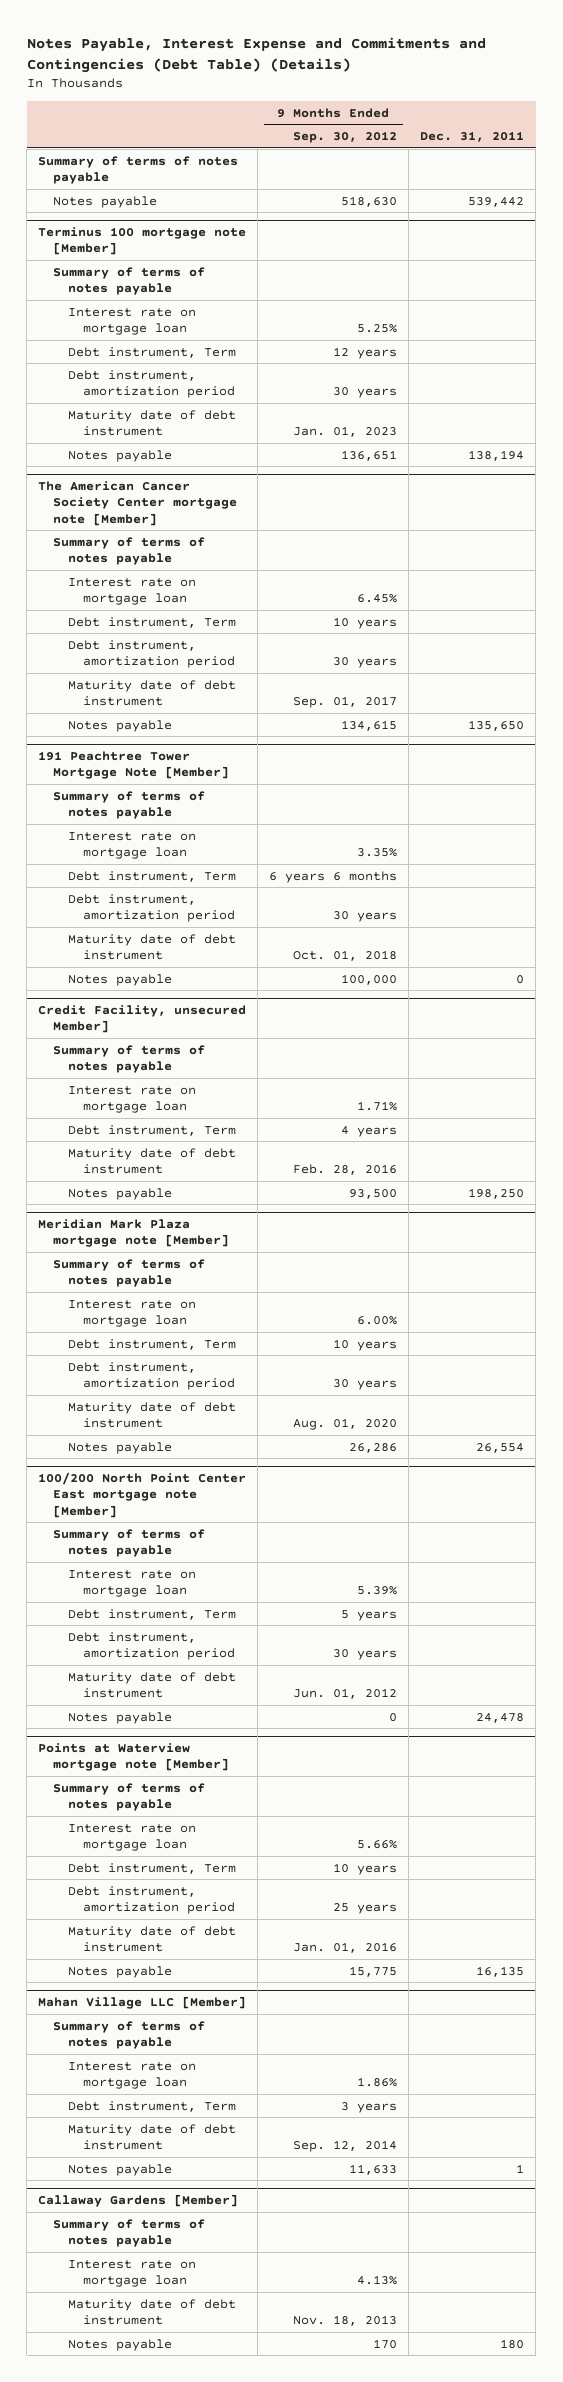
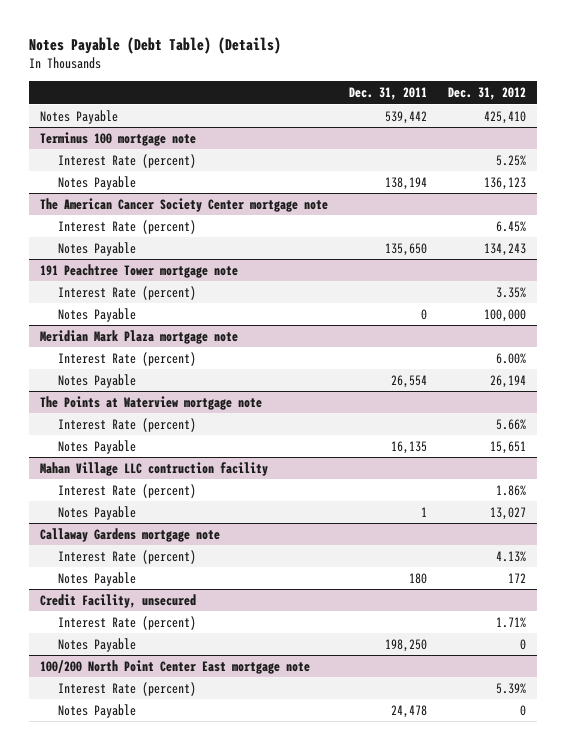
- Notes Payable, Interest Expense and Commitments and Contingencies (Debt Table) (Details)
+ Notes Payable (Debt Table) (Details)
- | 9 Months Ended Sep. 30, 2012 | Dec. 31, 2011
+ | Dec. 31, 2011 | Dec. 31, 2012
- Summary of terms of notes payable
- Notes payable | 518,630 | 539,442
- Terminus 100 mortgage note [Member]
- Summary of terms of notes payable
- Interest rate on mortgage loan | 5.25% |
- Debt instrument, Term | 12 years |
- Debt instrument, amortization period | 30 years |
- Maturity date of debt instrument | Jan. 01, 2023 |
- Notes payable | 136,651 | 138,194
- The American Cancer Society Center mortgage note [Member]
- Summary of terms of notes payable
- Interest rate on mortgage loan | 6.45% |
- Debt instrument, Term | 10 years |
- Debt instrument, amortization period | 30 years |
- Maturity date of debt instrument | Sep. 01, 2017 |
- Notes payable | 134,615 | 135,650
- 191 Peachtree Tower Mortgage Note [Member]
- Summary of terms of notes payable
- Interest rate on mortgage loan | 3.35% |
- Debt instrument, Term | 6 years 6 months |
- Debt instrument, amortization period | 30 years |
- Maturity date of debt instrument | Oct. 01, 2018 |
- Notes payable | 100,000 | 0
- Credit Facility, unsecured Member]
- Summary of terms of notes payable
- Interest rate on mortgage loan | 1.71% |
- Debt instrument, Term | 4 years |
- Maturity date of debt instrument | Feb. 28, 2016 |
- Notes payable | 93,500 | 198,250
- Meridian Mark Plaza mortgage note [Member]
- Summary of terms of notes payable
- Interest rate on mortgage loan | 6.00% |
- Debt instrument, Term | 10 years |
- Debt instrument, amortization period | 30 years |
- Maturity date of debt instrument | Aug. 01, 2020 |
- Notes payable | 26,286 | 26,554
- 100/200 North Point Center East mortgage note [Member]
- Summary of terms of notes payable
- Interest rate on mortgage loan | 5.39% |
- Debt instrument, Term | 5 years |
- Debt instrument, amortization period | 30 years |
- Maturity date of debt instrument | Jun. 01, 2012 |
- Notes payable | 0 | 24,478
- Points at Waterview mortgage note [Member]
- Summary of terms of notes payable
- Interest rate on mortgage loan | 5.66% |
- Debt instrument, Term | 10 years |
- Debt instrument, amortization period | 25 years |
- Maturity date of debt instrument | Jan. 01, 2016 |
- Notes payable | 15,775 | 16,135
- Mahan Village LLC [Member]
- Summary of terms of notes payable
- Interest rate on mortgage loan | 1.86% |
- Debt instrument, Term | 3 years |
- Maturity date of debt instrument | Sep. 12, 2014 |
- Notes payable | 11,633 | 1
- Callaway Gardens [Member]
- Summary of terms of notes payable
- Interest rate on mortgage loan | 4.13% |
- Maturity date of debt instrument | Nov. 18, 2013 |
- Notes payable | 170 | 180
+ Notes Payable | 539,442 | 425,410
+ Terminus 100 mortgage note
+ Interest Rate (percent) | | 5.25%
+ Notes Payable | 138,194 | 136,123
+ The American Cancer Society Center mortgage note
+ Interest Rate (percent) | | 6.45%
+ Notes Payable | 135,650 | 134,243
+ 191 Peachtree Tower mortgage note
+ Interest Rate (percent) | | 3.35%
+ Notes Payable | 0 | 100,000
+ Meridian Mark Plaza mortgage note
+ Interest Rate (percent) | | 6.00%
+ Notes Payable | 26,554 | 26,194
+ The Points at Waterview mortgage note
+ Interest Rate (percent) | | 5.66%
+ Notes Payable | 16,135 | 15,651
+ Mahan Village LLC contruction facility
+ Interest Rate (percent) | | 1.86%
+ Notes Payable | 1 | 13,027
+ Callaway Gardens mortgage note
+ Interest Rate (percent) | | 4.13%
+ Notes Payable | 180 | 172
+ Credit Facility, unsecured
+ Interest Rate (percent) | | 1.71%
+ Notes Payable | 198,250 | 0
+ 100/200 North Point Center East mortgage note
+ Interest Rate (percent) | | 5.39%
+ Notes Payable | 24,478 | 0

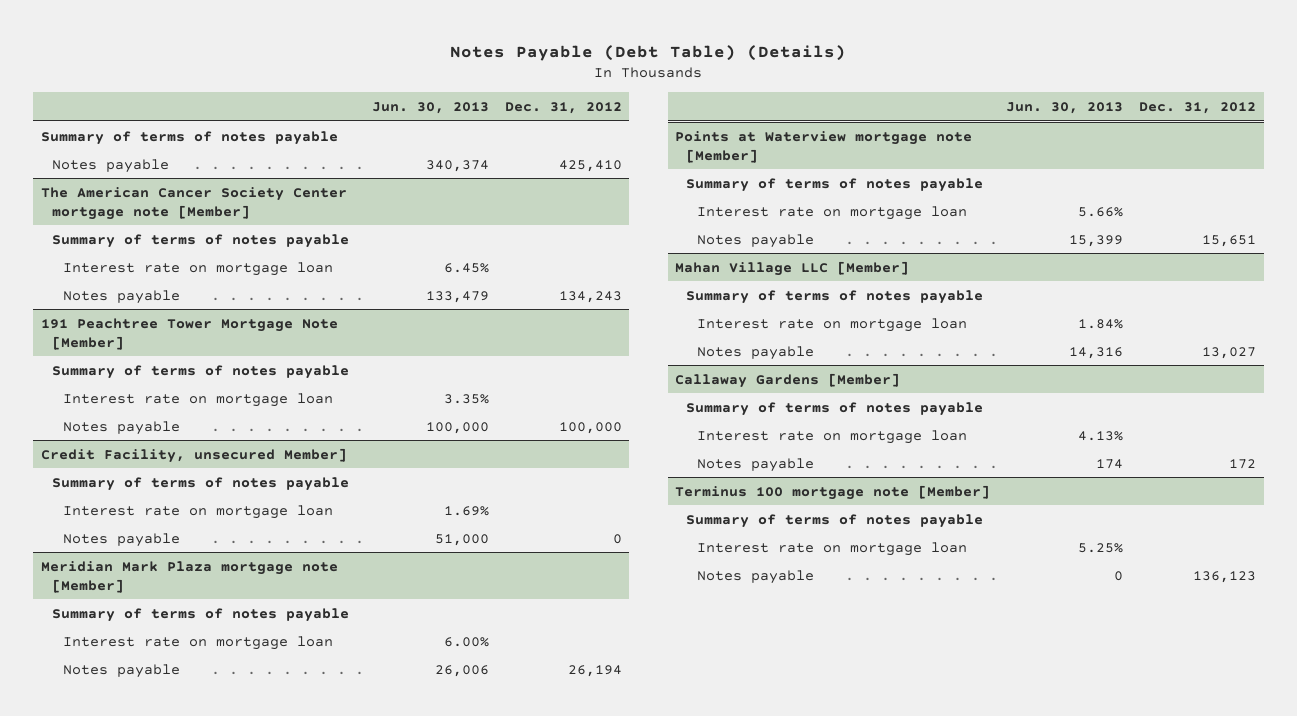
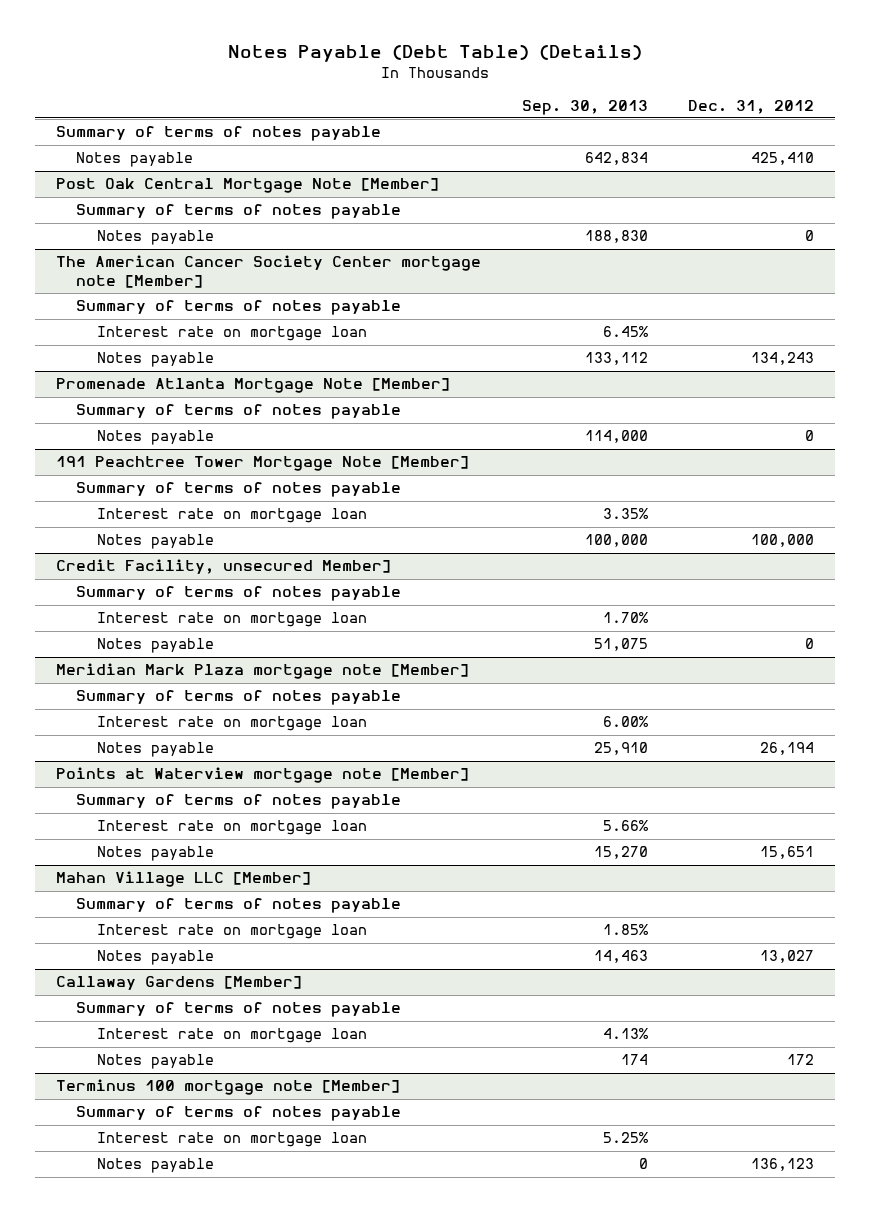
- | Jun. 30, 2013 | Dec. 31, 2012
+ | Sep. 30, 2013 | Dec. 31, 2012
+ Post Oak Central Mortgage Note [Member]
+ Summary of terms of notes payable
+ Notes payable | 188,830 | 0
+ Promenade Atlanta Mortgage Note [Member]
+ Summary of terms of notes payable
+ Notes payable | 114,000 | 0

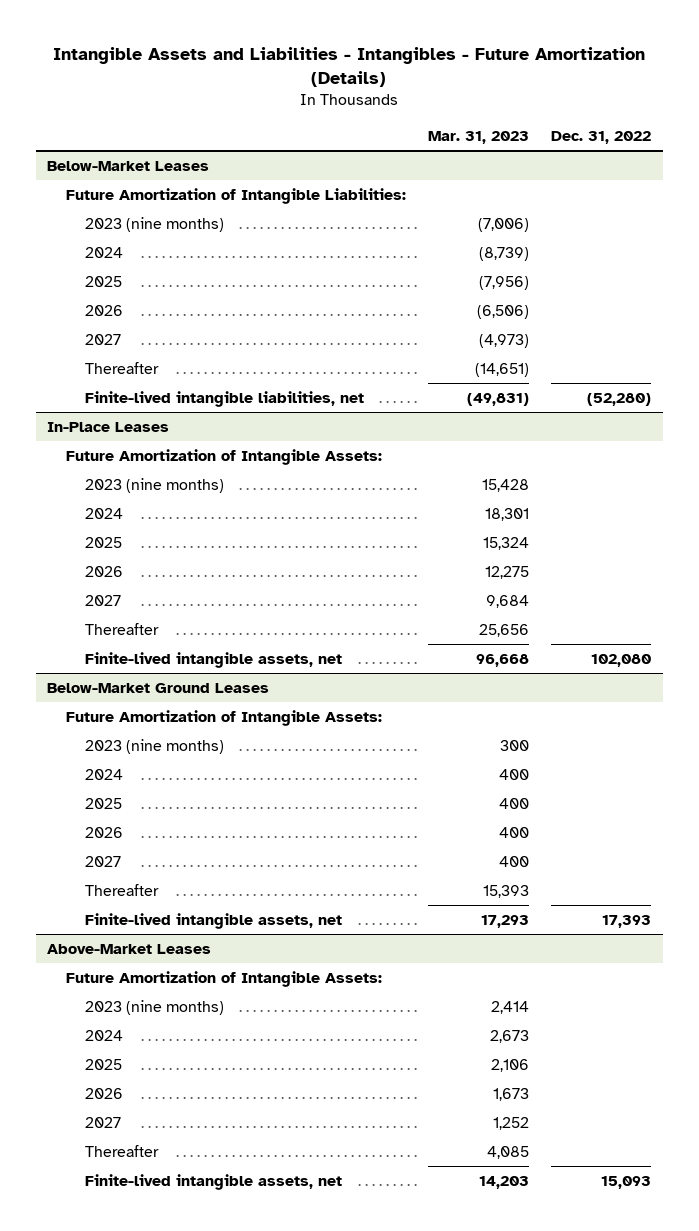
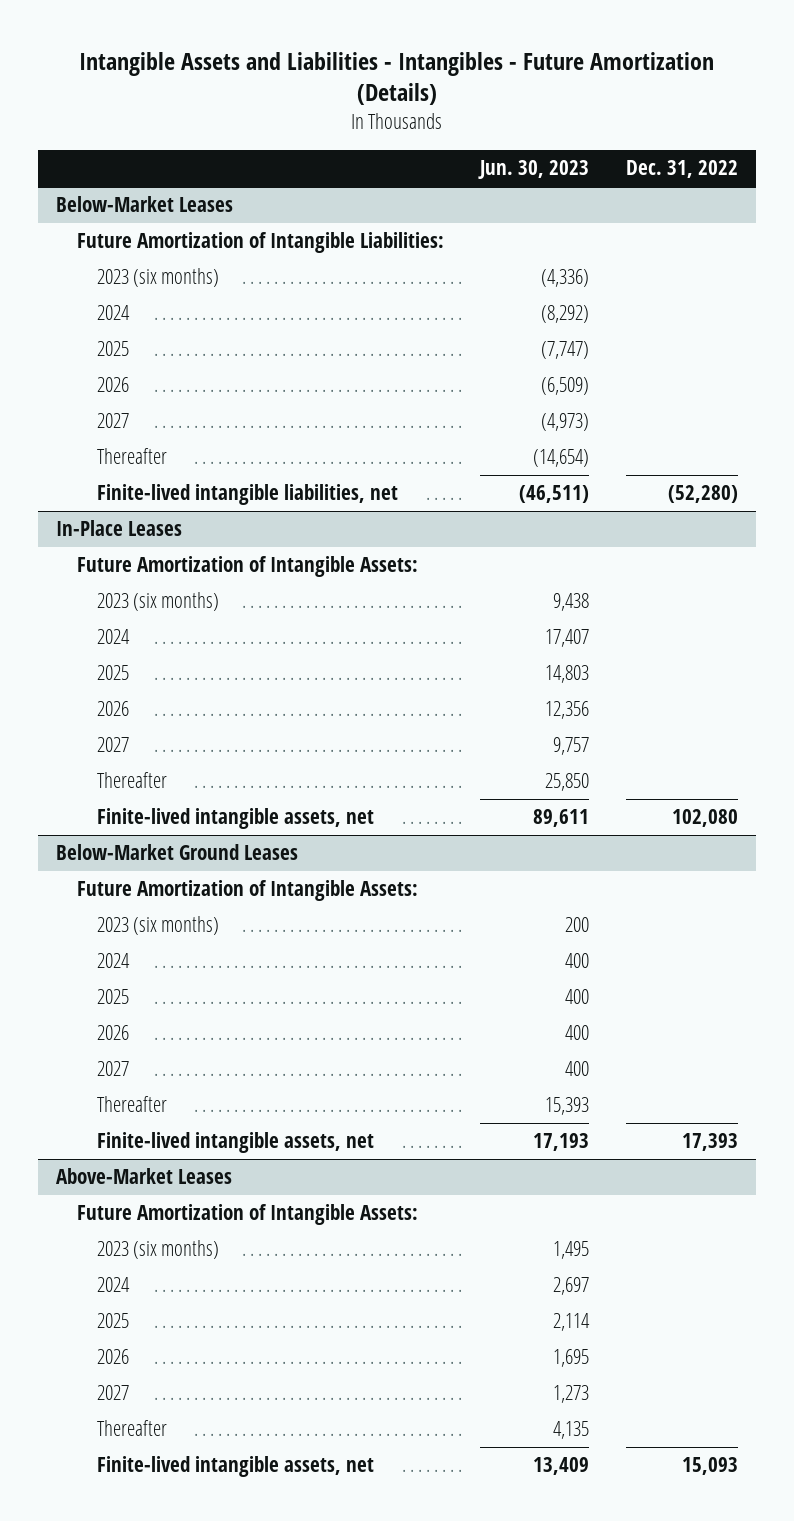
- | Mar. 31, 2023 | Dec. 31, 2022
+ | Jun. 30, 2023 | Dec. 31, 2022
@ Below-Market Leases
- 2023 (nine months) | (7,006) |
+ 2023 (six months) | (4,336) |
@ In-Place Leases
- 2023 (nine months) | 15,428 |
+ 2023 (six months) | 9,438 |
@ Below-Market Ground Leases
- 2023 (nine months) | 300 |
+ 2023 (six months) | 200 |
@ Above-Market Leases
- 2023 (nine months) | 2,414 |
+ 2023 (six months) | 1,495 |

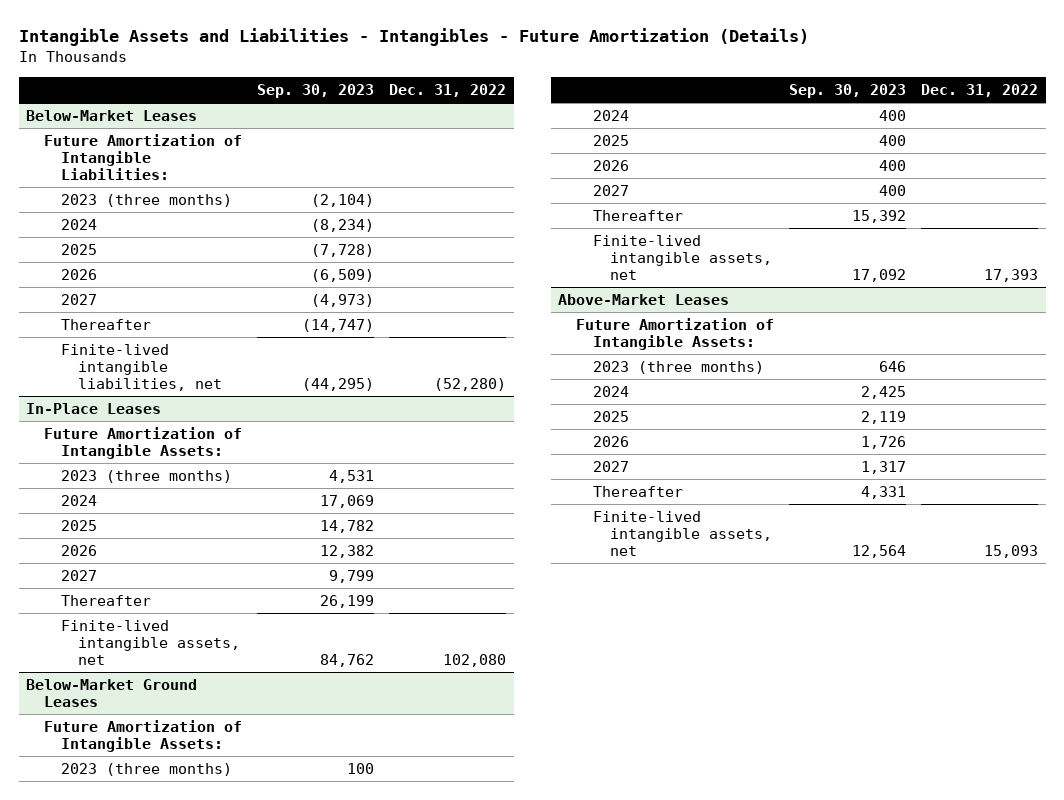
- | Jun. 30, 2023 | Dec. 31, 2022
+ | Sep. 30, 2023 | Dec. 31, 2022
@ Below-Market Leases
- 2023 (six months) | (4,336) |
+ 2023 (three months) | (2,104) |
@ In-Place Leases
- 2023 (six months) | 9,438 |
+ 2023 (three months) | 4,531 |
@ Below-Market Ground Leases
- 2023 (six months) | 200 |
+ 2023 (three months) | 100 |
@ Above-Market Leases
- 2023 (six months) | 1,495 |
+ 2023 (three months) | 646 |

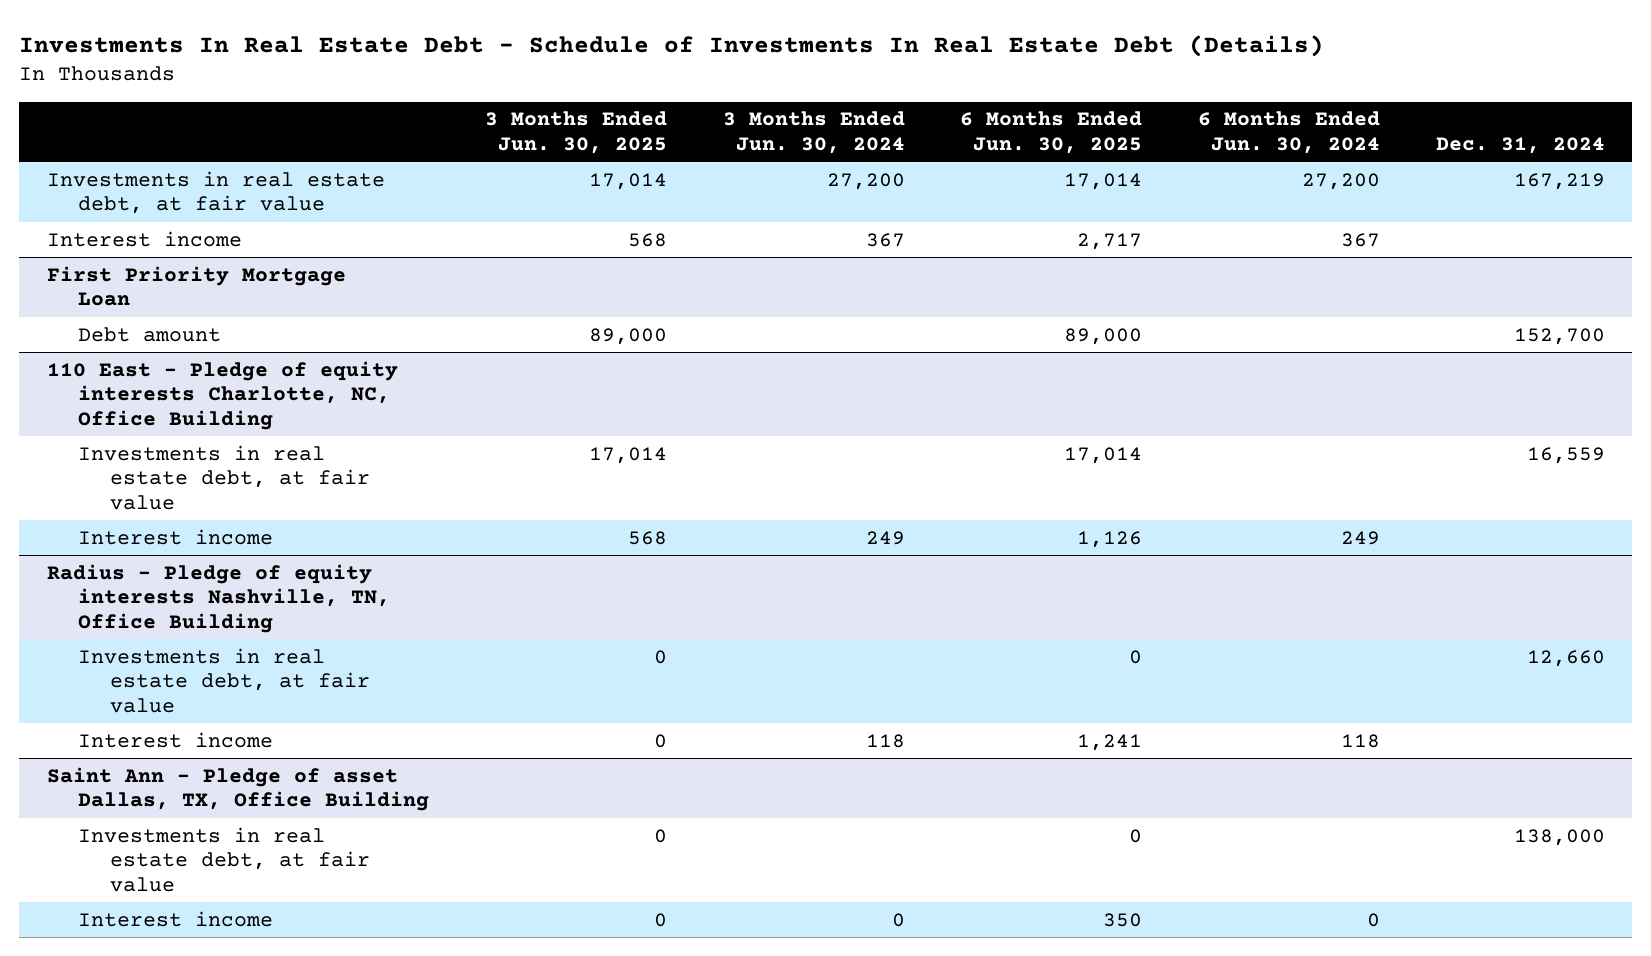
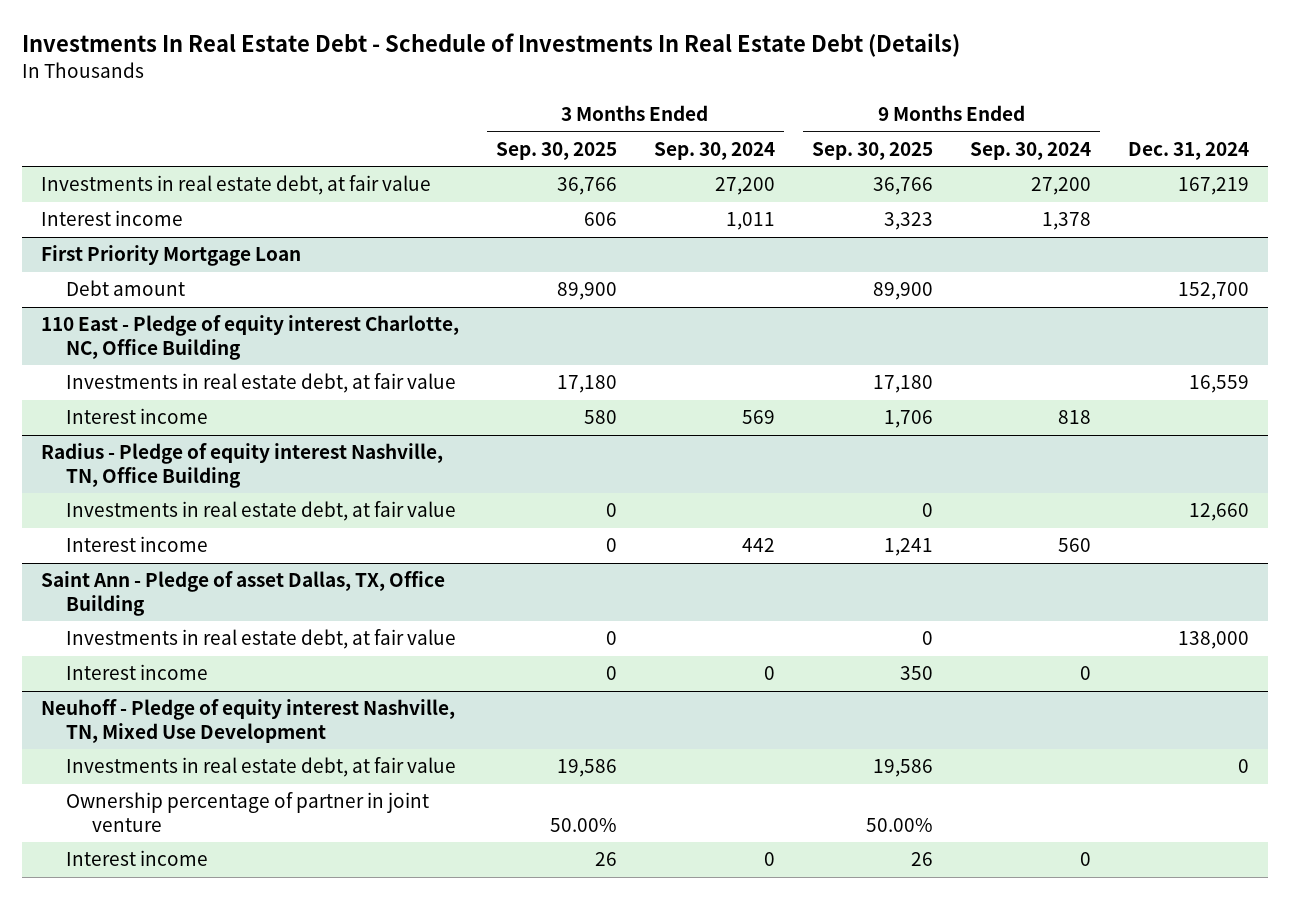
- | 3 Months Ended Jun. 30, 2025 | 3 Months Ended Jun. 30, 2024 | 6 Months Ended Jun. 30, 2025 | 6 Months Ended Jun. 30, 2024 | Dec. 31, 2024
+ | 3 Months Ended Sep. 30, 2025 | 3 Months Ended Sep. 30, 2024 | 9 Months Ended Sep. 30, 2025 | 9 Months Ended Sep. 30, 2024 | Dec. 31, 2024
- 110 East - Pledge of equity interests Charlotte, NC, Office Building
+ 110 East - Pledge of equity interest Charlotte, NC, Office Building
- Radius - Pledge of equity interests Nashville, TN, Office Building
+ Radius - Pledge of equity interest Nashville, TN, Office Building
+ Neuhoff - Pledge of equity interest Nashville, TN, Mixed Use Development
+ Investments in real estate debt, at fair value | 19,586 | | 19,586 | | 0
+ Ownership percentage of partner in joint venture | 50.00% | | 50.00% | |
+ Interest income | 26 | 0 | 26 | 0 |

